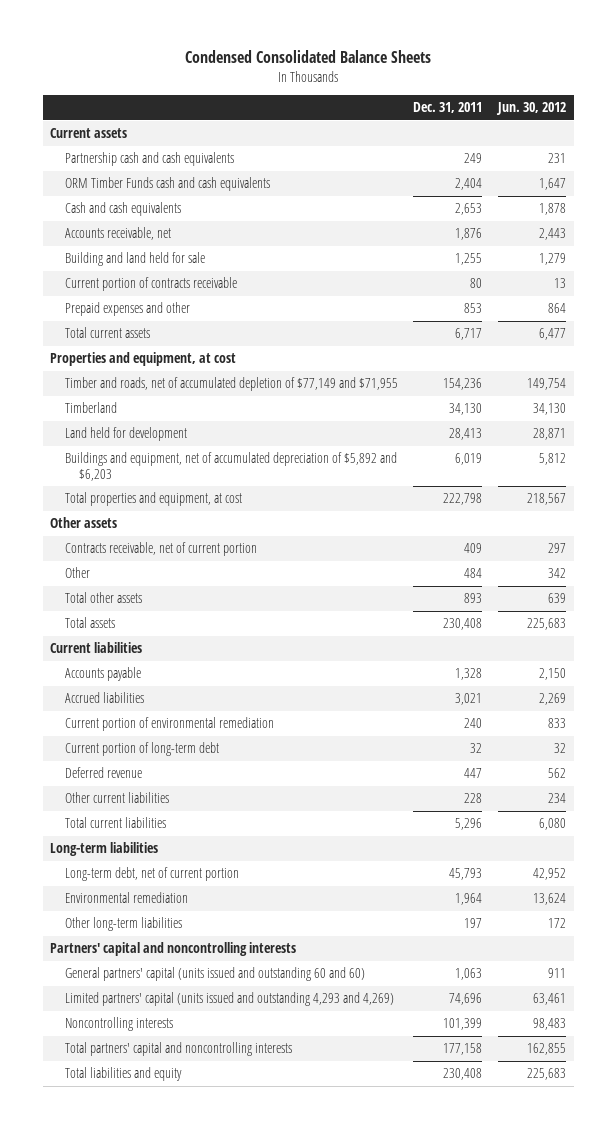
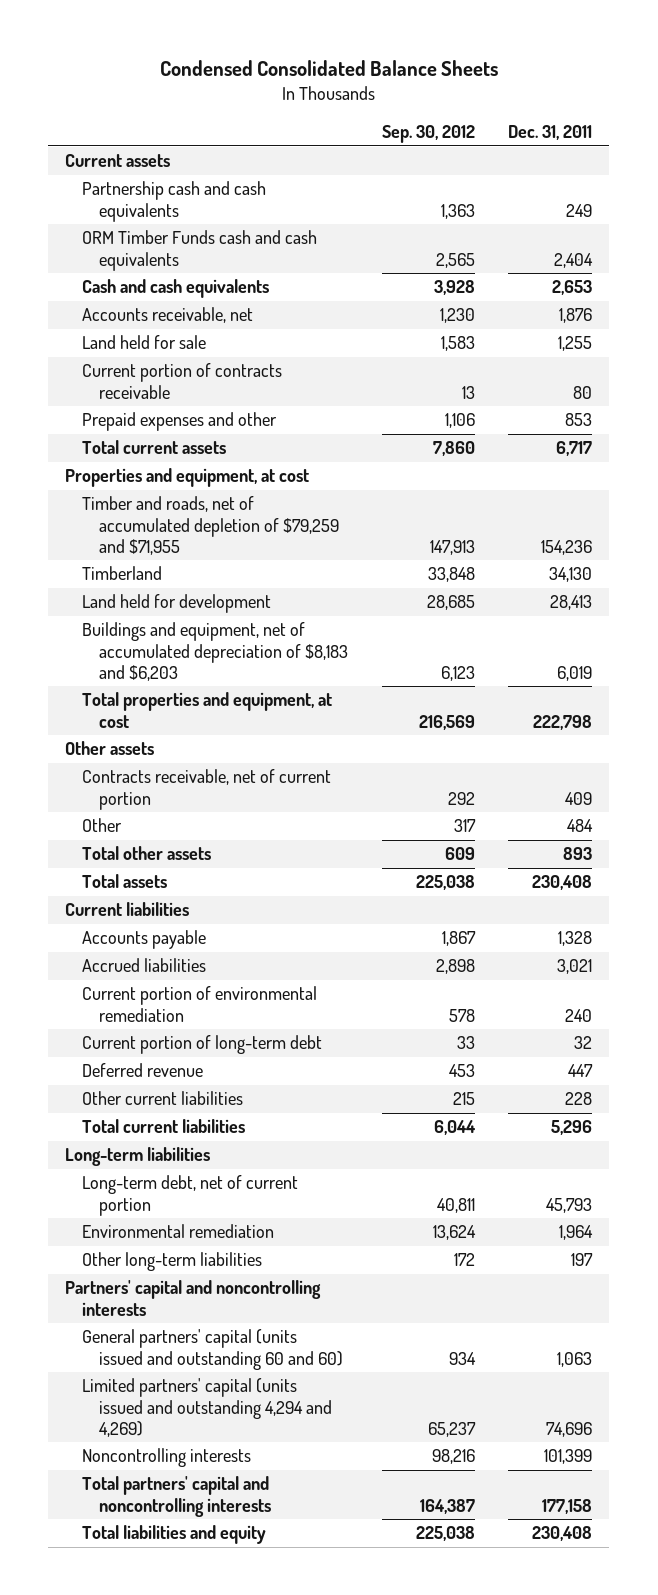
- | Dec. 31, 2011 | Jun. 30, 2012
+ | Sep. 30, 2012 | Dec. 31, 2011
- Building and land held for sale | 1,255 | 1,279
+ Land held for sale | 1,583 | 1,255
- Timber and roads, net of accumulated depletion of $77,149 and $71,955 | 154,236 | 149,754
+ Timber and roads, net of accumulated depletion of $79,259 and $71,955 | 147,913 | 154,236
- Buildings and equipment, net of accumulated depreciation of $5,892 and $6,203 | 6,019 | 5,812
+ Buildings and equipment, net of accumulated depreciation of $8,183 and $6,203 | 6,123 | 6,019
- Limited partners' capital (units issued and outstanding 4,293 and 4,269) | 74,696 | 63,461
+ Limited partners' capital (units issued and outstanding 4,294 and 4,269) | 65,237 | 74,696

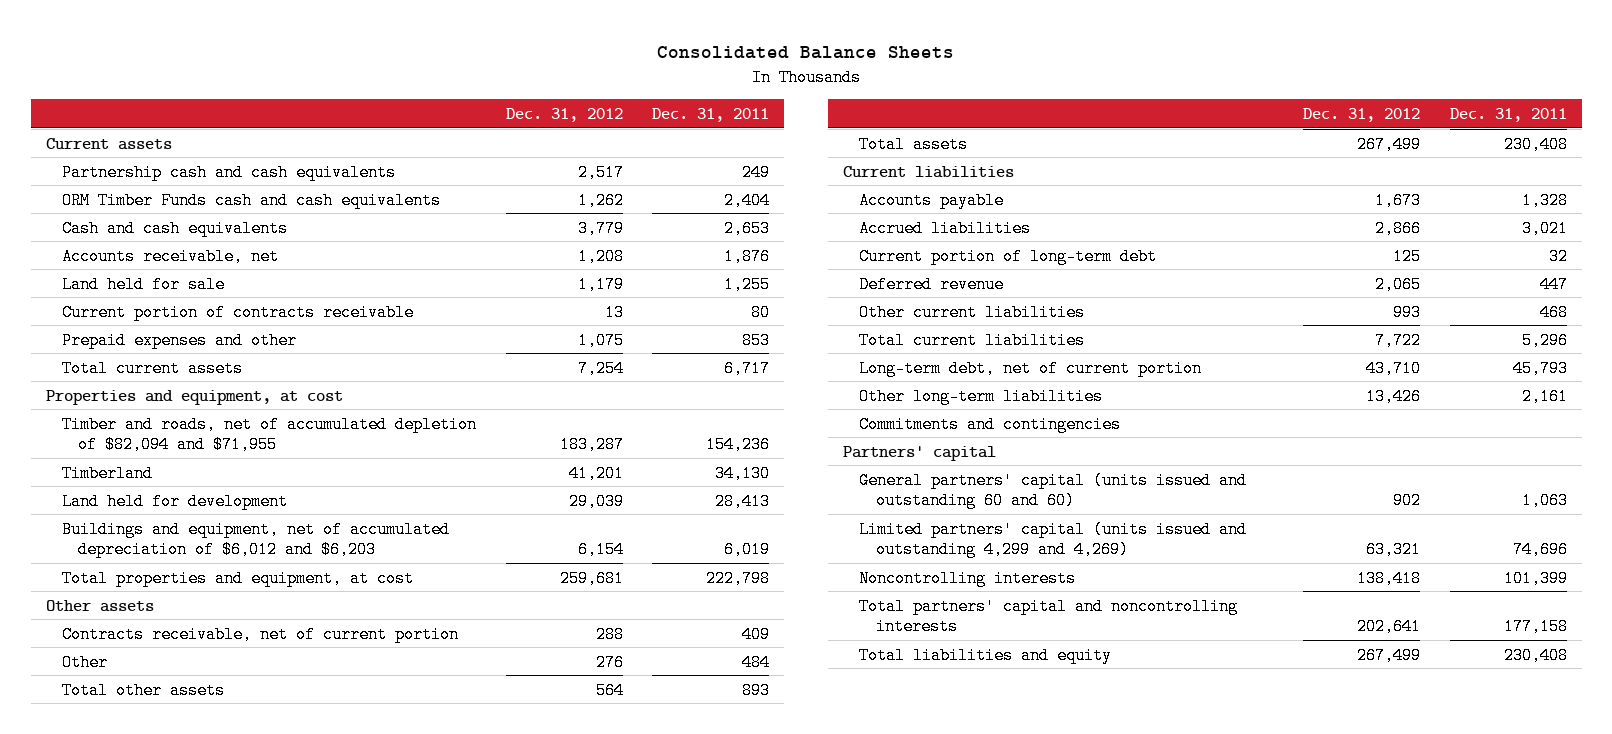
- Condensed Consolidated Balance Sheets
+ Consolidated Balance Sheets
- | Sep. 30, 2012 | Dec. 31, 2011
+ | Dec. 31, 2012 | Dec. 31, 2011
- Timber and roads, net of accumulated depletion of $79,259 and $71,955 | 147,913 | 154,236
+ Timber and roads, net of accumulated depletion of $82,094 and $71,955 | 183,287 | 154,236
- Buildings and equipment, net of accumulated depreciation of $8,183 and $6,203 | 6,123 | 6,019
+ Buildings and equipment, net of accumulated depreciation of $6,012 and $6,203 | 6,154 | 6,019
- Current portion of environmental remediation | 578 | 240
- Other current liabilities | 215 | 228
+ Other current liabilities | 993 | 468
- Long-term liabilities
- Environmental remediation | 13,624 | 1,964
- Other long-term liabilities | 172 | 197
- Partners' capital and noncontrolling interests
+ Other long-term liabilities | 13,426 | 2,161
+ Commitments and contingencies
+ Partners' capital
- Limited partners' capital (units issued and outstanding 4,294 and 4,269) | 65,237 | 74,696
+ Limited partners' capital (units issued and outstanding 4,299 and 4,269) | 63,321 | 74,696

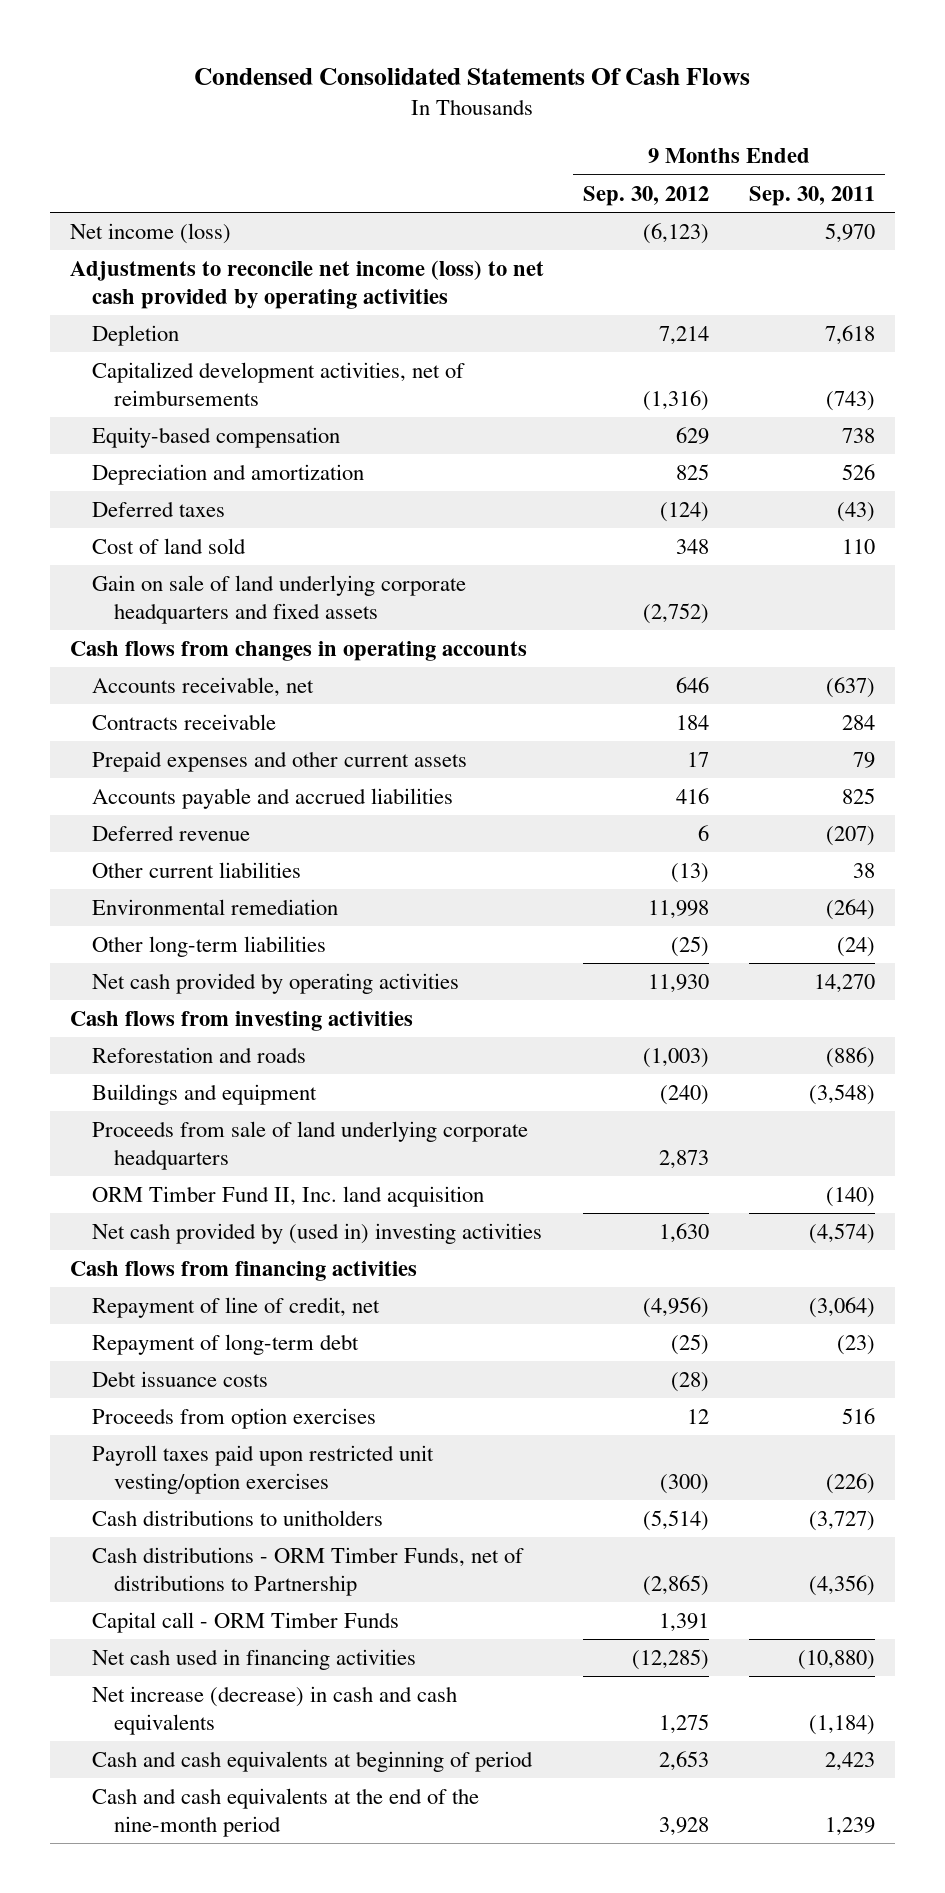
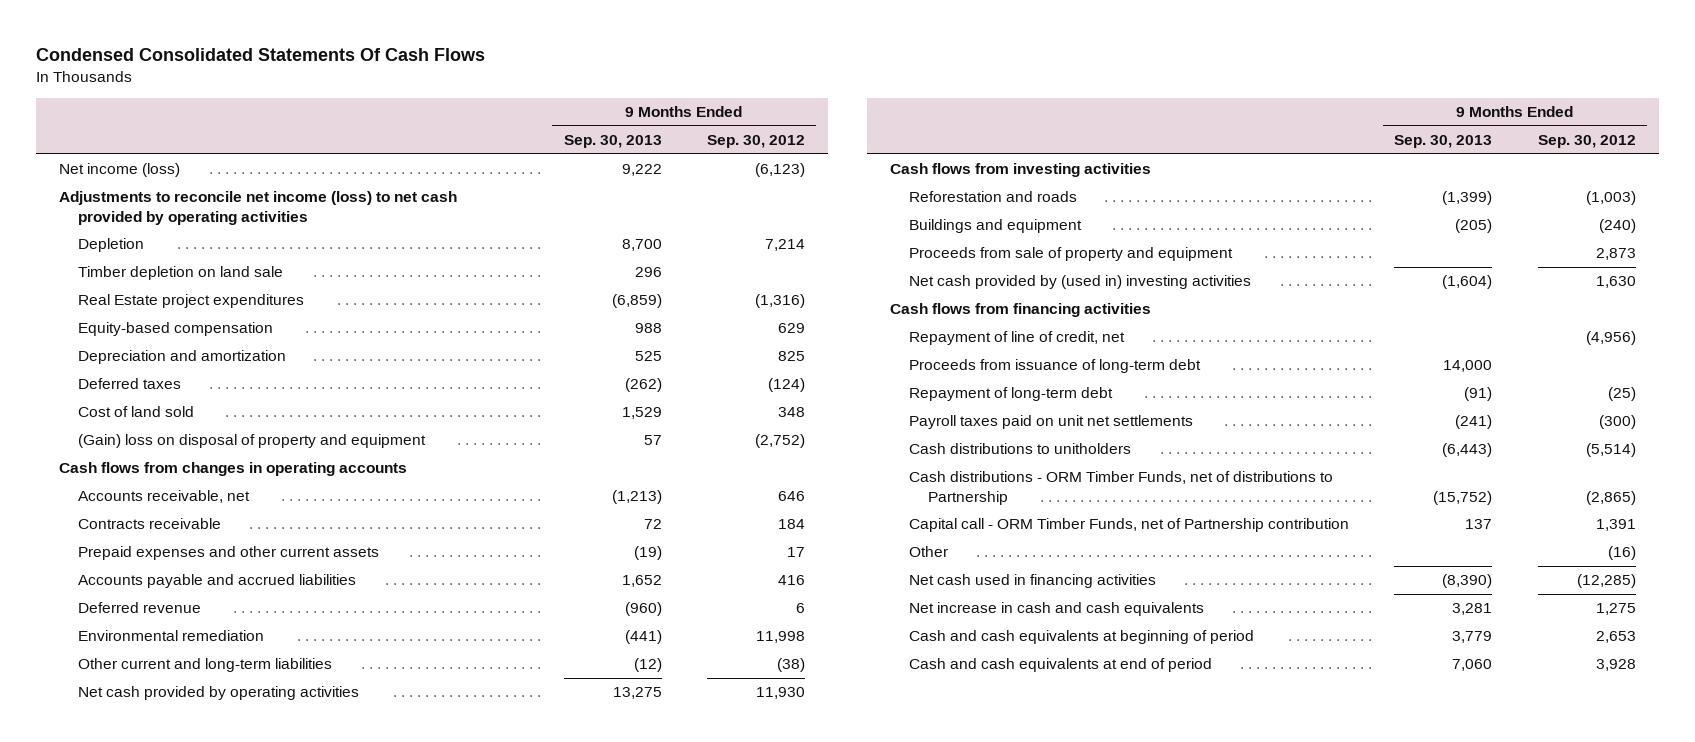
- | 9 Months Ended Sep. 30, 2012 | 9 Months Ended Sep. 30, 2011
+ | 9 Months Ended Sep. 30, 2013 | 9 Months Ended Sep. 30, 2012
- Capitalized development activities, net of reimbursements | (1,316) | (743)
+ Timber depletion on land sale | 296 |
+ Real Estate project expenditures | (6,859) | (1,316)
- Gain on sale of land underlying corporate headquarters and fixed assets | (2,752) |
+ (Gain) loss on disposal of property and equipment | 57 | (2,752)
- Other current liabilities | (13) | 38
- Other long-term liabilities | (25) | (24)
+ Other current and long-term liabilities | (12) | (38)
- Proceeds from sale of land underlying corporate headquarters | 2,873 |
- ORM Timber Fund II, Inc. land acquisition | | (140)
+ Proceeds from sale of property and equipment | | 2,873
+ Proceeds from issuance of long-term debt | 14,000 |
- Debt issuance costs | (28) |
- Proceeds from option exercises | 12 | 516
- Payroll taxes paid upon restricted unit vesting/option exercises | (300) | (226)
+ Payroll taxes paid on unit net settlements | (241) | (300)
- Capital call - ORM Timber Funds | 1,391 |
+ Capital call - ORM Timber Funds, net of Partnership contribution | 137 | 1,391
+ Other | | (16)
- Net increase (decrease) in cash and cash equivalents | 1,275 | (1,184)
+ Net increase in cash and cash equivalents | 3,281 | 1,275
- Cash and cash equivalents at the end of the nine-month period | 3,928 | 1,239
+ Cash and cash equivalents at end of period | 7,060 | 3,928

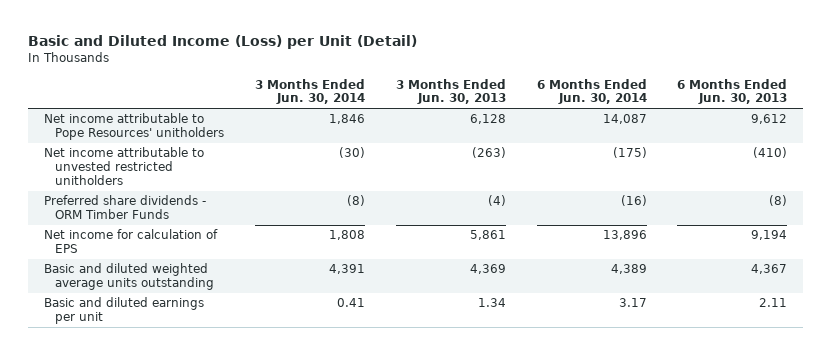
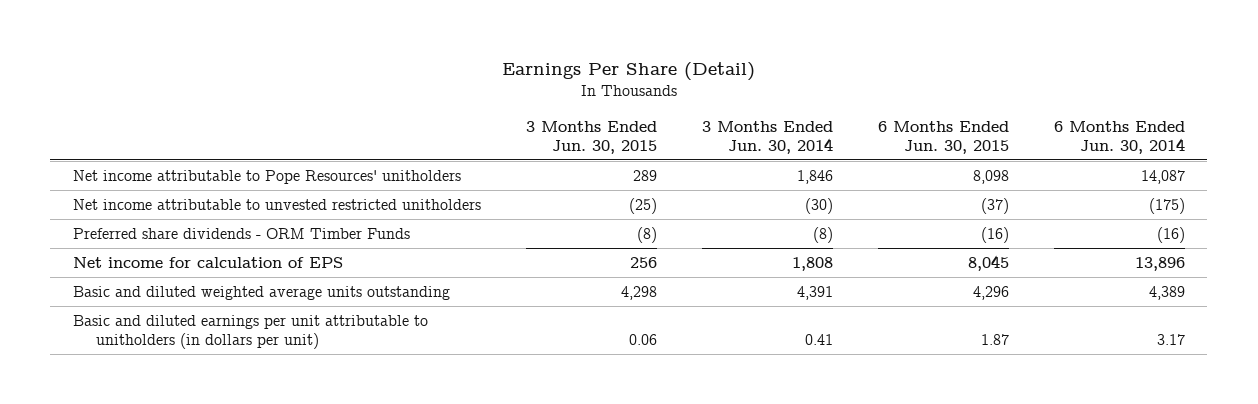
- Basic and Diluted Income (Loss) per Unit (Detail)
+ Earnings Per Share (Detail)
- | 3 Months Ended Jun. 30, 2014 | 3 Months Ended Jun. 30, 2013 | 6 Months Ended Jun. 30, 2014 | 6 Months Ended Jun. 30, 2013
+ | 3 Months Ended Jun. 30, 2015 | 3 Months Ended Jun. 30, 2014 | 6 Months Ended Jun. 30, 2015 | 6 Months Ended Jun. 30, 2014
- Basic and diluted earnings per unit | 0.41 | 1.34 | 3.17 | 2.11
+ Basic and diluted earnings per unit attributable to unitholders (in dollars per unit) | 0.06 | 0.41 | 1.87 | 3.17

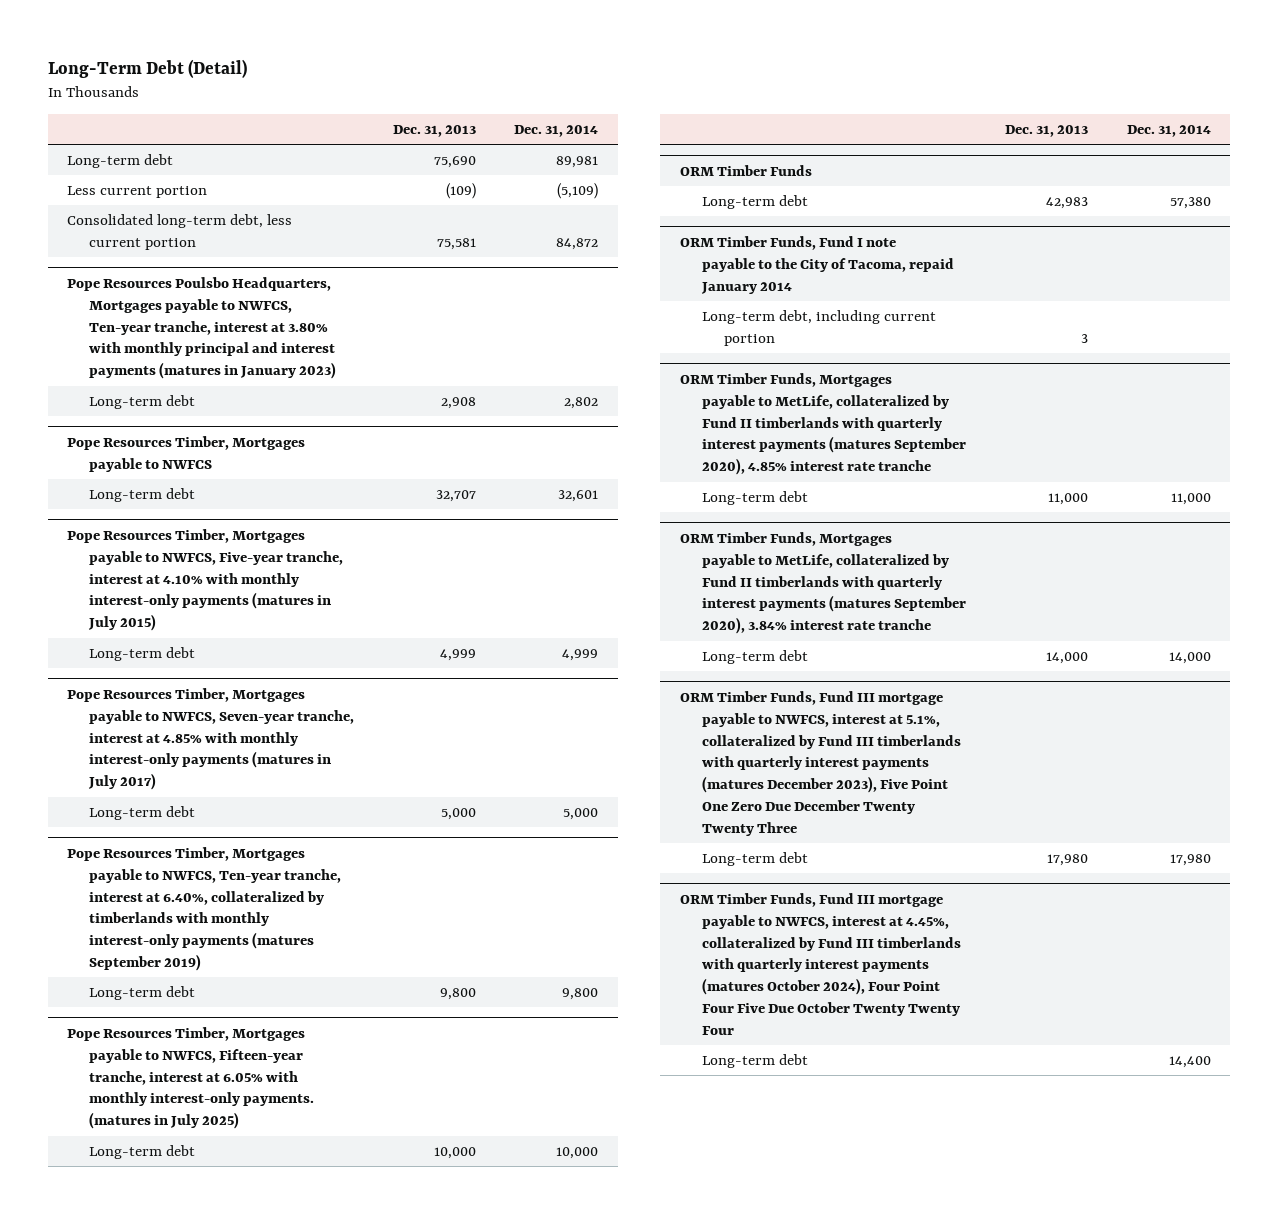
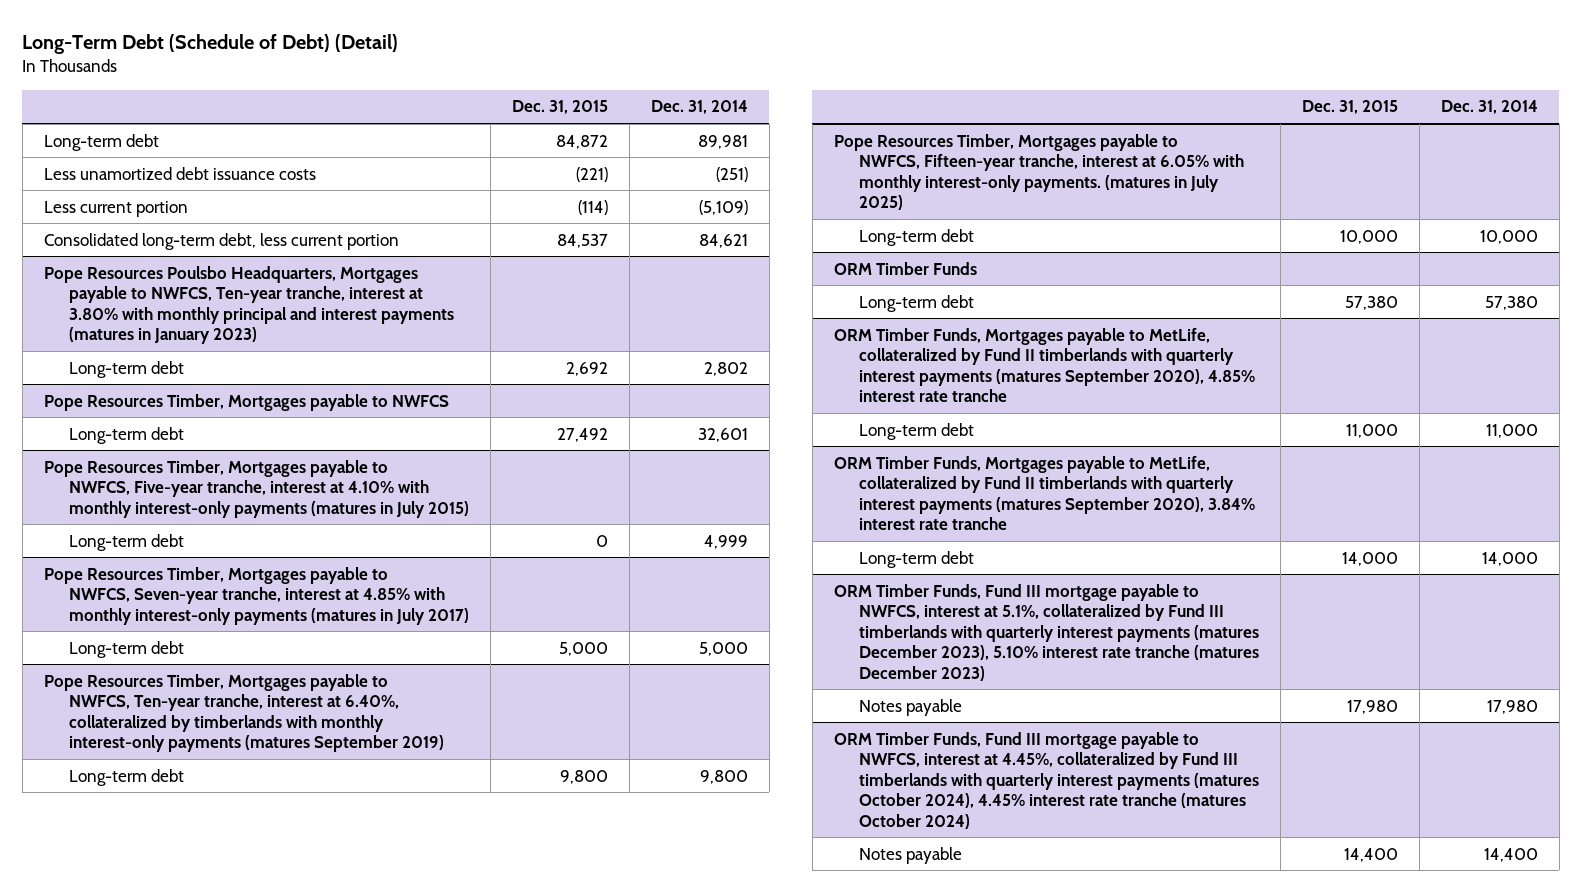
- Long-Term Debt (Detail)
+ Long-Term Debt (Schedule of Debt) (Detail)
- | Dec. 31, 2013 | Dec. 31, 2014
+ | Dec. 31, 2015 | Dec. 31, 2014
+ Less unamortized debt issuance costs | (221) | (251)
- Consolidated long-term debt, less current portion | 75,581 | 84,872
+ Consolidated long-term debt, less current portion | 84,537 | 84,621
- ORM Timber Funds, Fund I note payable to the City of Tacoma, repaid January 2014
- Long-term debt, including current portion | 3 |
- ORM Timber Funds, Fund III mortgage payable to NWFCS, interest at 5.1%, collateralized by Fund III timberlands with quarterly interest payments (matures December 2023), Five Point One Zero Due December Twenty Twenty Three
- Long-term debt | 17,980 | 17,980
- ORM Timber Funds, Fund III mortgage payable to NWFCS, interest at 4.45%, collateralized by Fund III timberlands with quarterly interest payments (matures October 2024), Four Point Four Five Due October Twenty Twenty Four
- Long-term debt | | 14,400
+ ORM Timber Funds, Fund III mortgage payable to NWFCS, interest at 5.1%, collateralized by Fund III timberlands with quarterly interest payments (matures December 2023), 5.10% interest rate tranche (matures December 2023)
+ Notes payable | 17,980 | 17,980
+ ORM Timber Funds, Fund III mortgage payable to NWFCS, interest at 4.45%, collateralized by Fund III timberlands with quarterly interest payments (matures October 2024), 4.45% interest rate tranche (matures October 2024)
+ Notes payable | 14,400 | 14,400

